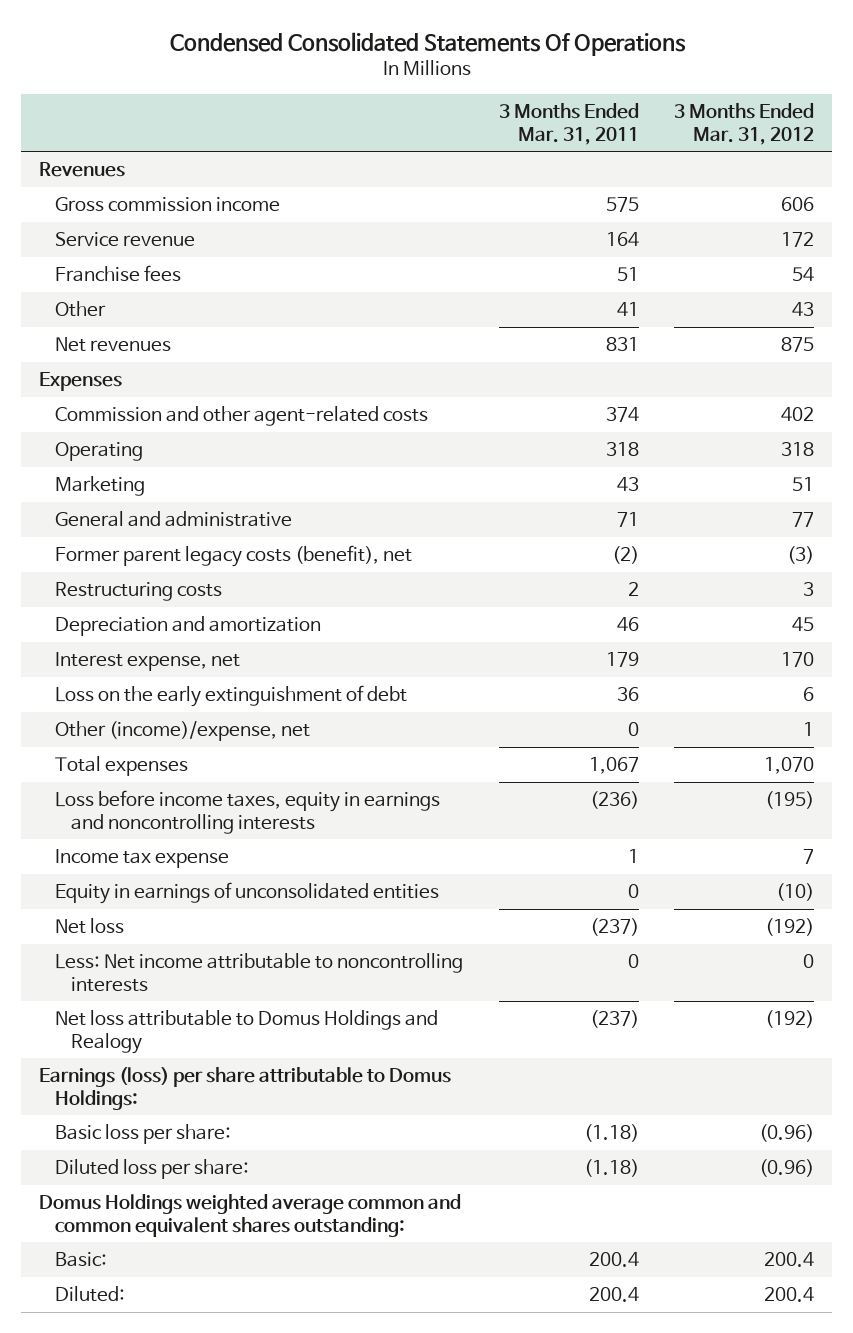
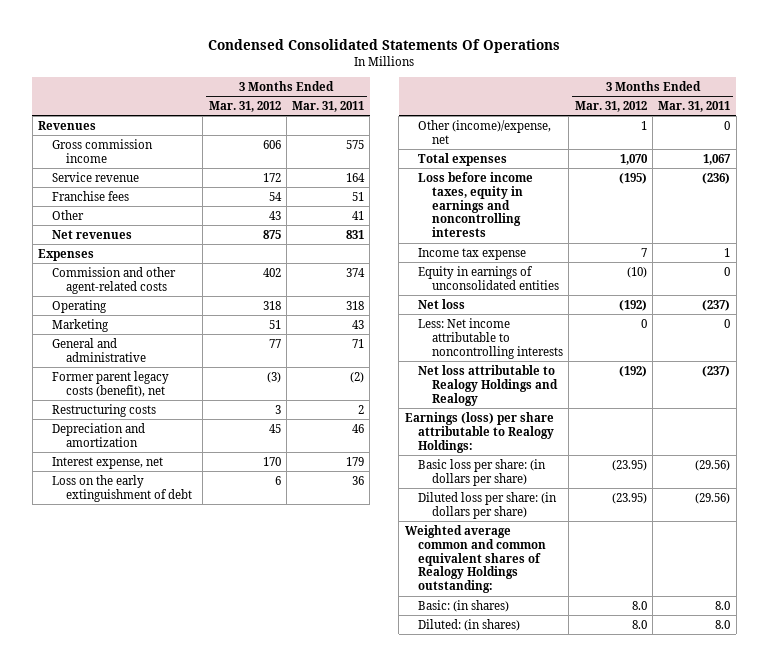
- | 3 Months Ended Mar. 31, 2011 | 3 Months Ended Mar. 31, 2012
+ | 3 Months Ended Mar. 31, 2012 | 3 Months Ended Mar. 31, 2011
- Net loss attributable to Domus Holdings and Realogy | (237) | (192)
- Earnings (loss) per share attributable to Domus Holdings:
- Basic loss per share: | (1.18) | (0.96)
- Diluted loss per share: | (1.18) | (0.96)
- Domus Holdings weighted average common and common equivalent shares outstanding:
- Basic: | 200.4 | 200.4
- Diluted: | 200.4 | 200.4
+ Net loss attributable to Realogy Holdings and Realogy | (192) | (237)
+ Earnings (loss) per share attributable to Realogy Holdings:
+ Basic loss per share: (in dollars per share) | (23.95) | (29.56)
+ Diluted loss per share: (in dollars per share) | (23.95) | (29.56)
+ Weighted average common and common equivalent shares of Realogy Holdings outstanding:
+ Basic: (in shares) | 8.0 | 8.0
+ Diluted: (in shares) | 8.0 | 8.0

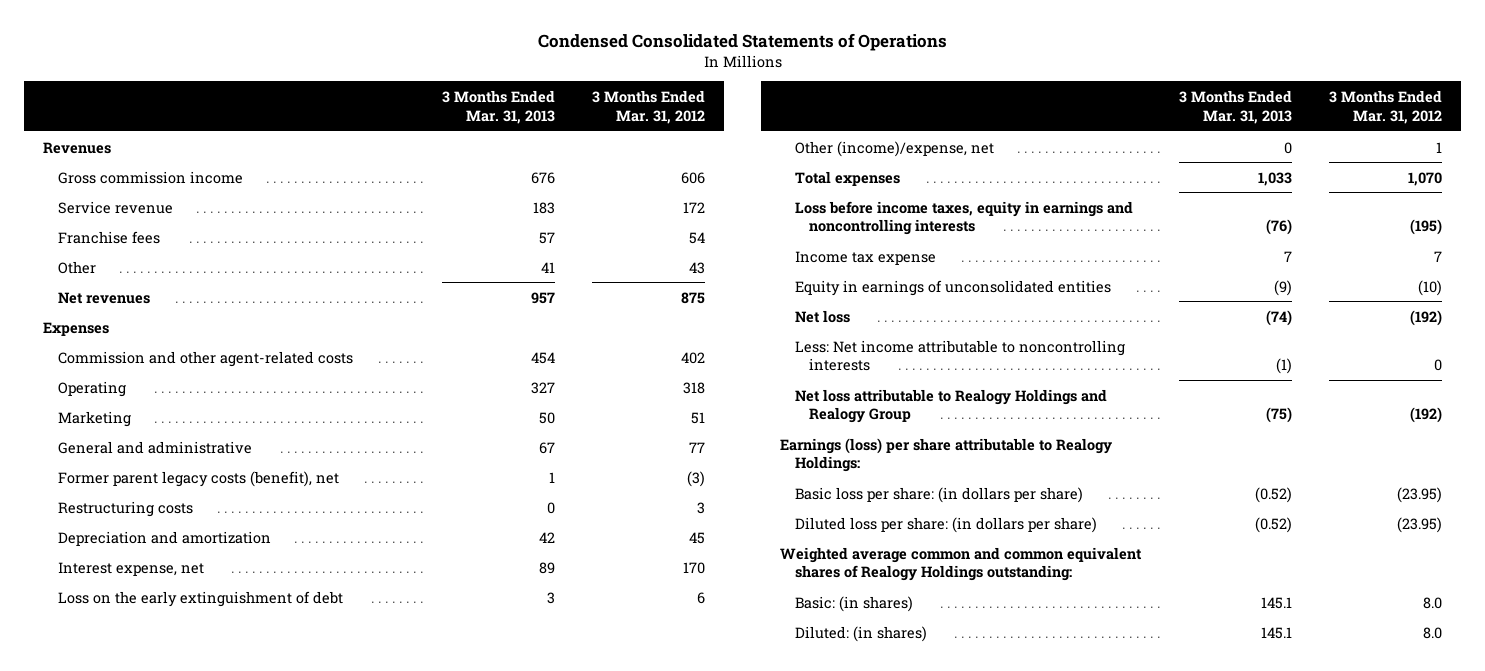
- Condensed Consolidated Statements Of Operations
+ Condensed Consolidated Statements of Operations
- | 3 Months Ended Mar. 31, 2012 | 3 Months Ended Mar. 31, 2011
+ | 3 Months Ended Mar. 31, 2013 | 3 Months Ended Mar. 31, 2012
- Net loss attributable to Realogy Holdings and Realogy | (192) | (237)
+ Net loss attributable to Realogy Holdings and Realogy Group | (75) | (192)

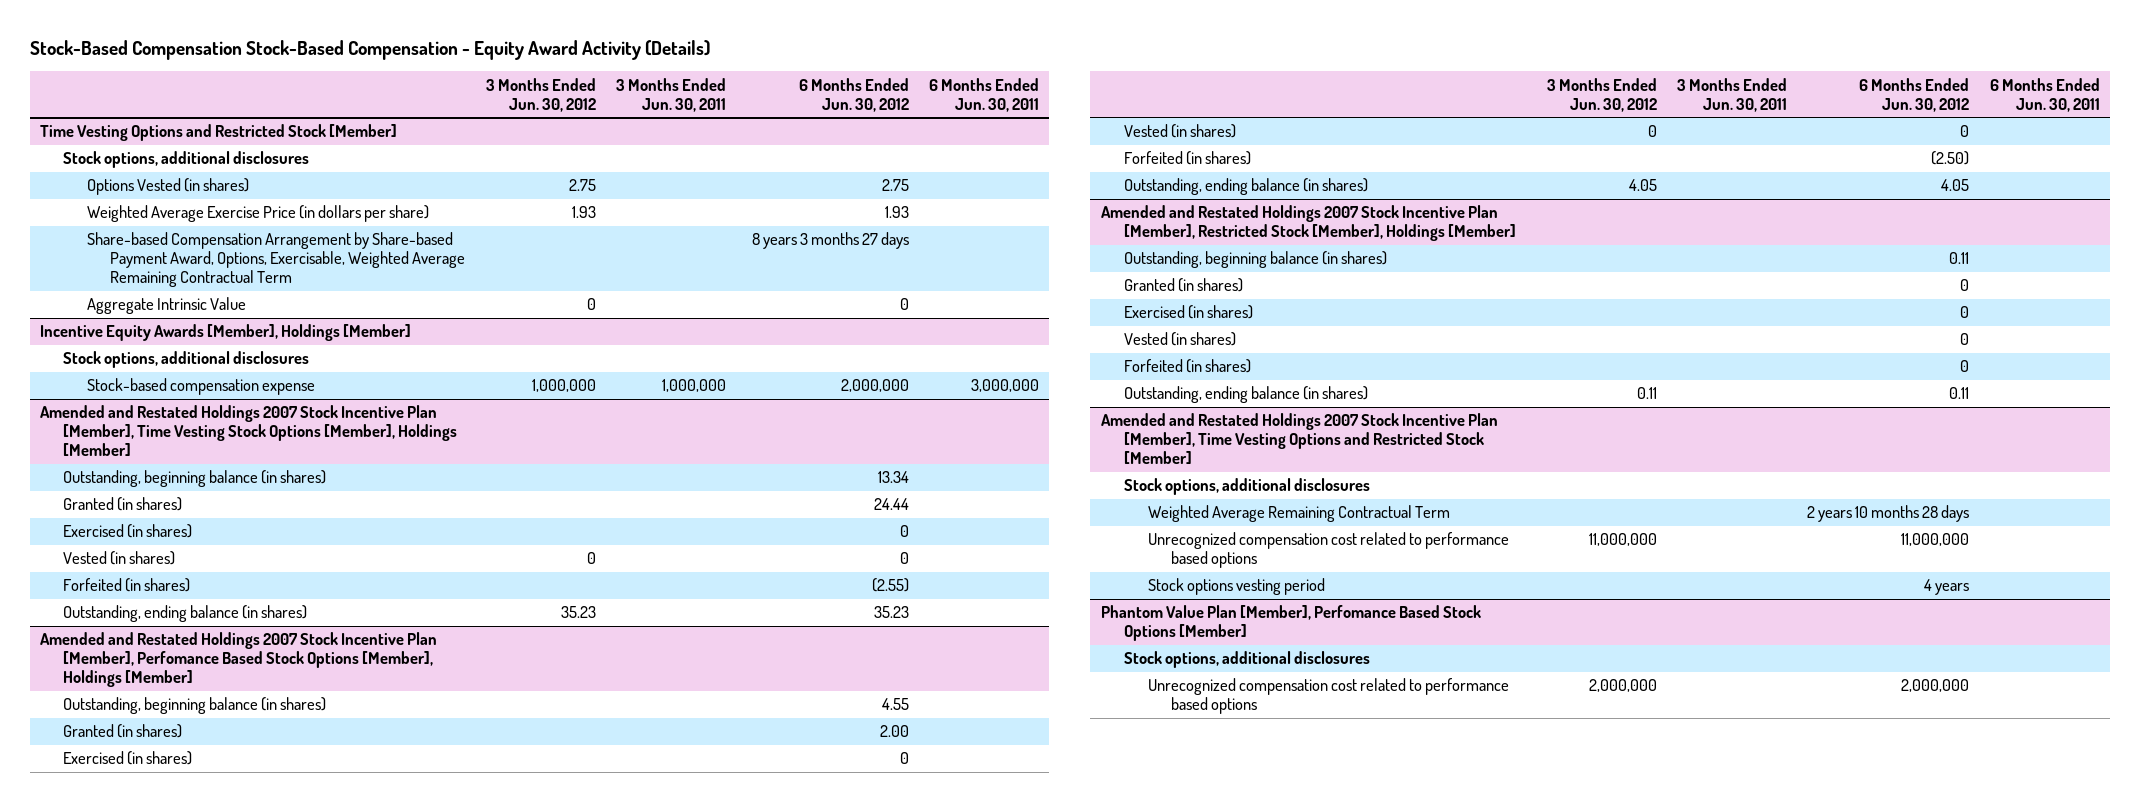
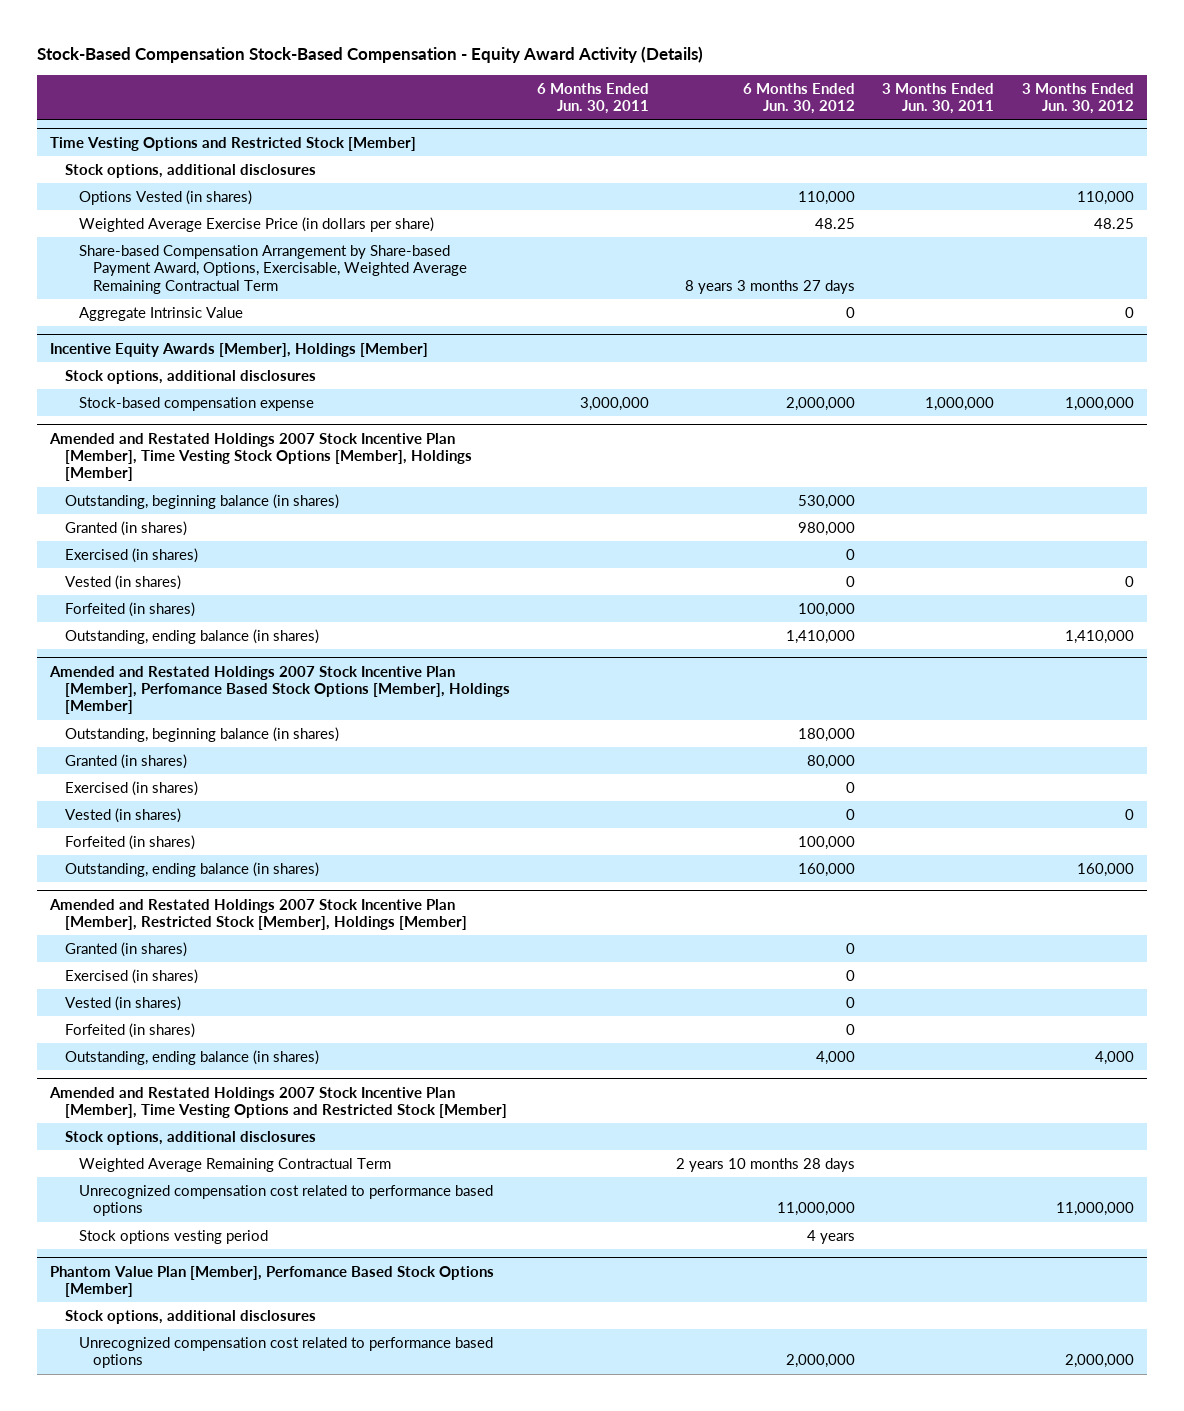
- | 3 Months Ended Jun. 30, 2012 | 3 Months Ended Jun. 30, 2011 | 6 Months Ended Jun. 30, 2012 | 6 Months Ended Jun. 30, 2011
+ | 6 Months Ended Jun. 30, 2011 | 6 Months Ended Jun. 30, 2012 | 3 Months Ended Jun. 30, 2011 | 3 Months Ended Jun. 30, 2012
@ Time Vesting Options and Restricted Stock [Member]
- Options Vested (in shares) | 2.75 | | 2.75 |
- Weighted Average Exercise Price (in dollars per share) | 1.93 | | 1.93 |
+ Options Vested (in shares) | | 110,000 | | 110,000
+ Weighted Average Exercise Price (in dollars per share) | | 48.25 | | 48.25
@ Amended and Restated Holdings 2007 Stock Incentive Plan [Member], Time Vesting Stock Options [Member], Holdings [Member]
- Outstanding, beginning balance (in shares) | | | 13.34 |
- Granted (in shares) | | | 24.44 |
+ Outstanding, beginning balance (in shares) | | 530,000 | |
+ Granted (in shares) | | 980,000 | |
- Forfeited (in shares) | | | (2.55) |
- Outstanding, ending balance (in shares) | 35.23 | | 35.23 |
+ Forfeited (in shares) | | 100,000 | |
+ Outstanding, ending balance (in shares) | | 1,410,000 | | 1,410,000
@ Amended and Restated Holdings 2007 Stock Incentive Plan [Member], Perfomance Based Stock Options [Member], Holdings [Member]
- Outstanding, beginning balance (in shares) | | | 4.55 |
- Granted (in shares) | | | 2.00 |
+ Outstanding, beginning balance (in shares) | | 180,000 | |
+ Granted (in shares) | | 80,000 | |
- Forfeited (in shares) | | | (2.50) |
- Outstanding, ending balance (in shares) | 4.05 | | 4.05 |
+ Forfeited (in shares) | | 100,000 | |
+ Outstanding, ending balance (in shares) | | 160,000 | | 160,000
@ Amended and Restated Holdings 2007 Stock Incentive Plan [Member], Restricted Stock [Member], Holdings [Member]
- Outstanding, beginning balance (in shares) | | | 0.11 |
- Outstanding, ending balance (in shares) | 0.11 | | 0.11 |
+ Outstanding, ending balance (in shares) | | 4,000 | | 4,000

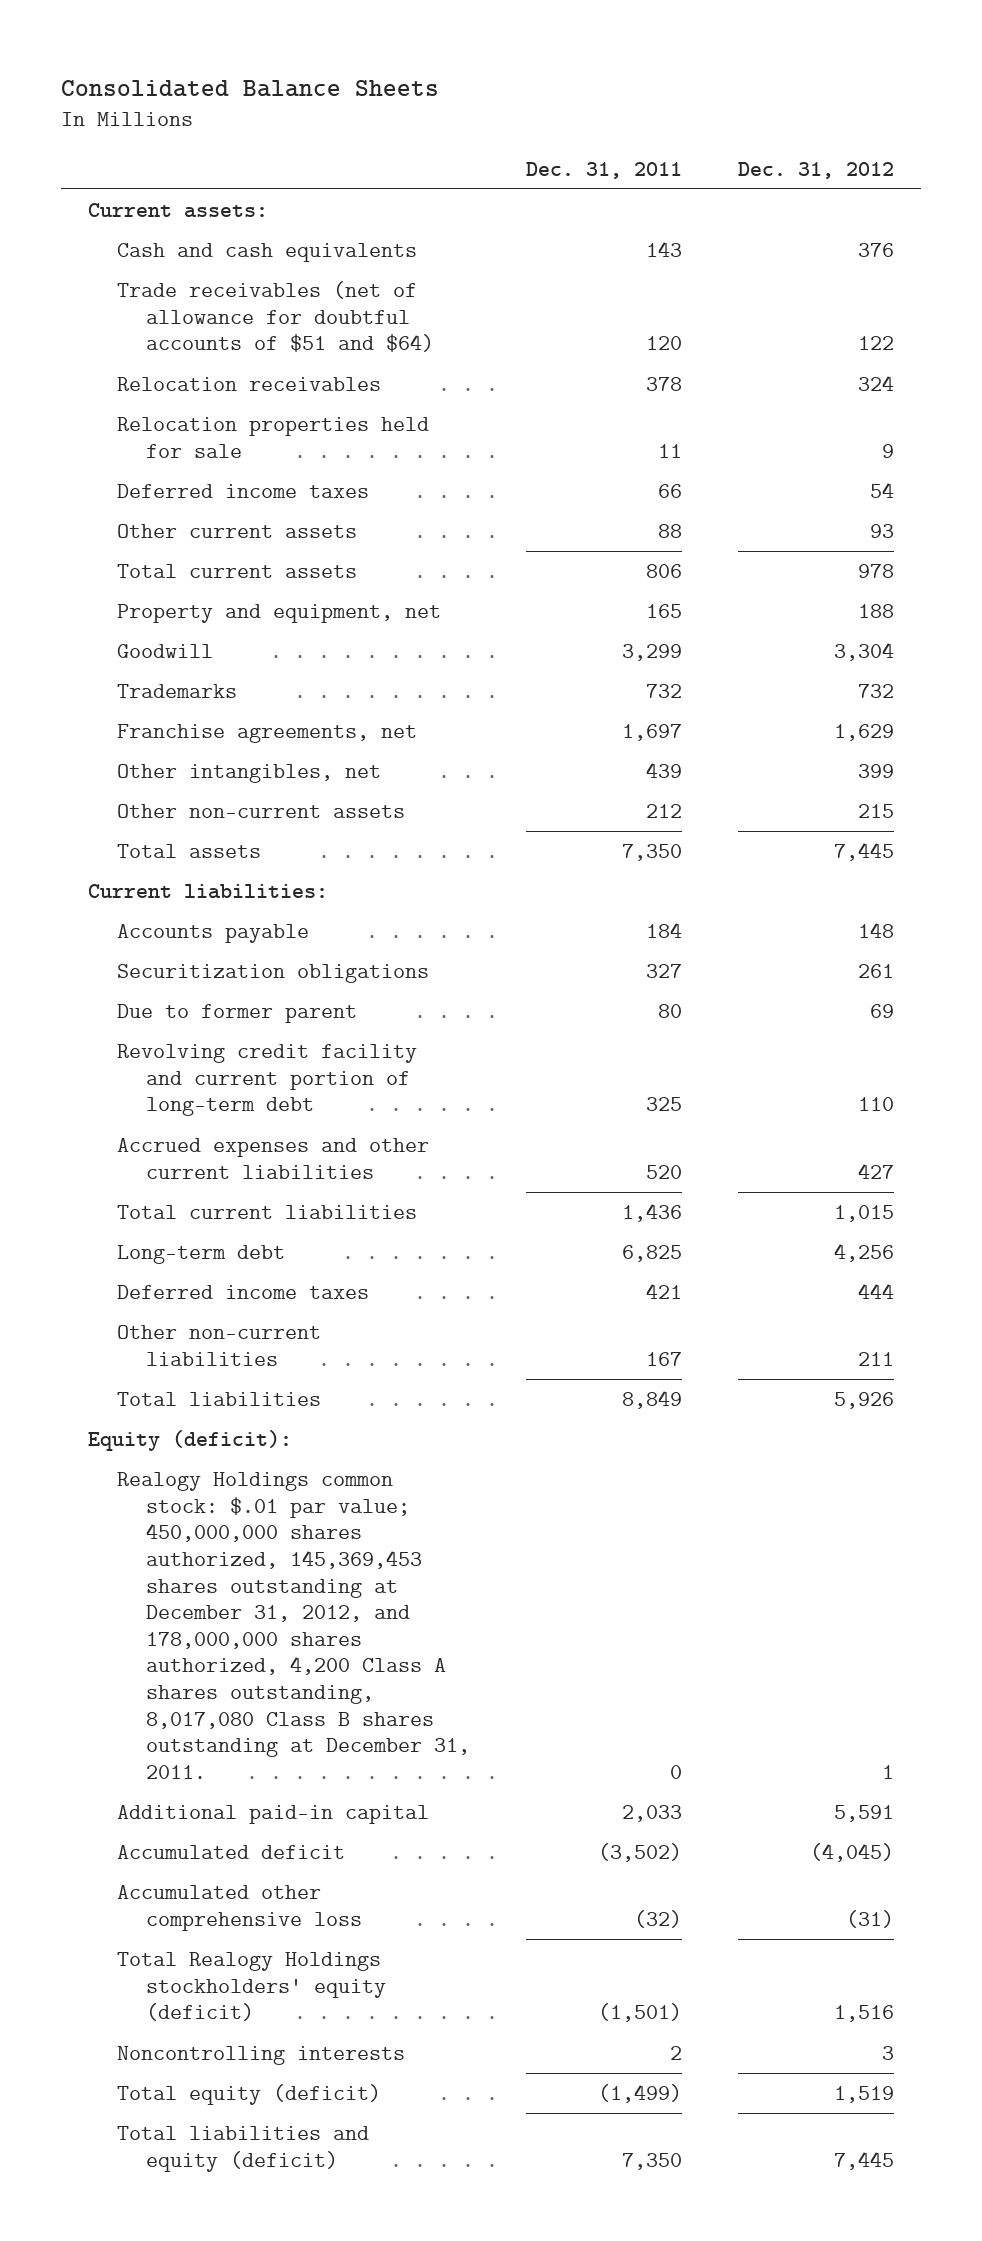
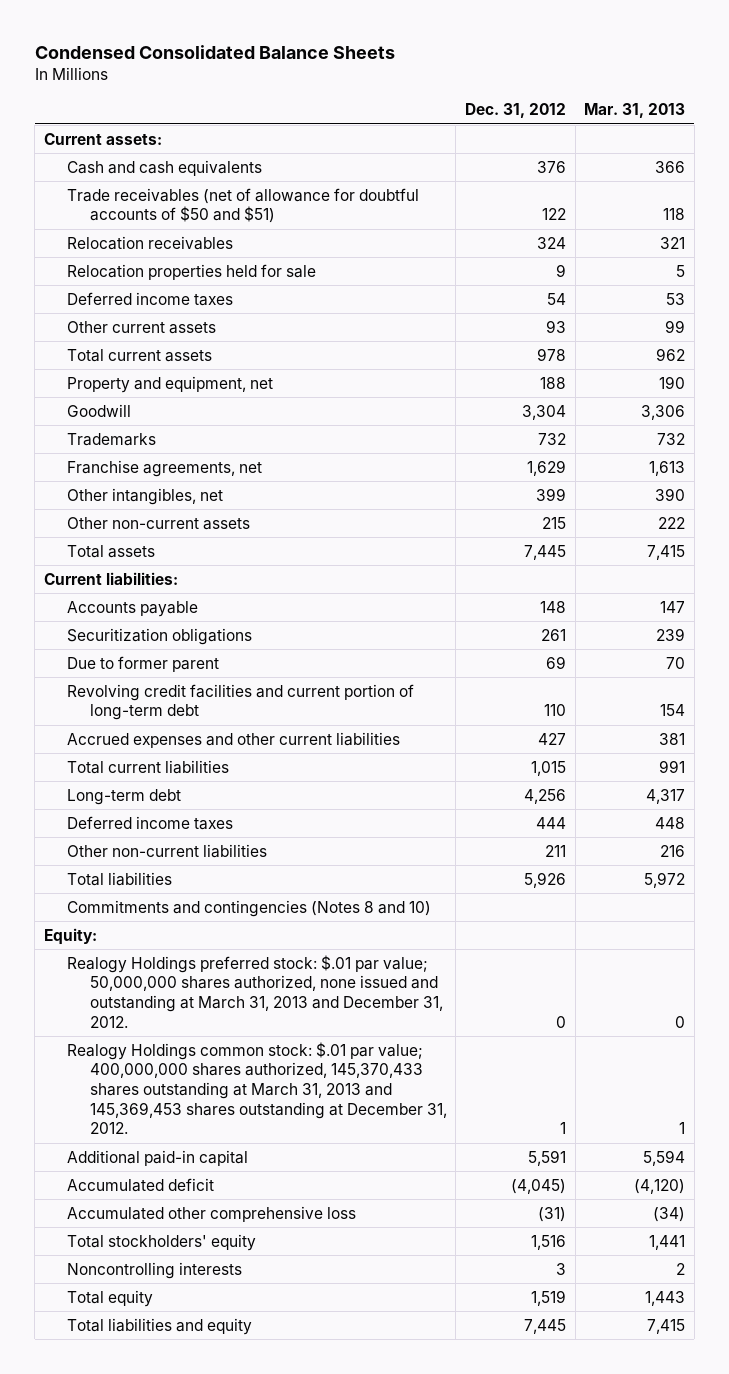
- Consolidated Balance Sheets
+ Condensed Consolidated Balance Sheets
- | Dec. 31, 2011 | Dec. 31, 2012
+ | Dec. 31, 2012 | Mar. 31, 2013
- Trade receivables (net of allowance for doubtful accounts of $51 and $64) | 120 | 122
+ Trade receivables (net of allowance for doubtful accounts of $50 and $51) | 122 | 118
- Revolving credit facility and current portion of long-term debt | 325 | 110
+ Revolving credit facilities and current portion of long-term debt | 110 | 154
- Equity (deficit):
- Realogy Holdings common stock: $.01 par value; 450,000,000 shares authorized, 145,369,453 shares outstanding at December 31, 2012, and 178,000,000 shares authorized, 4,200 Class A shares outstanding, 8,017,080 Class B shares outstanding at December 31, 2011. | 0 | 1
+ Commitments and contingencies (Notes 8 and 10)
+ Equity:
+ Realogy Holdings preferred stock: $.01 par value; 50,000,000 shares authorized, none issued and outstanding at March 31, 2013 and December 31, 2012. | 0 | 0
+ Realogy Holdings common stock: $.01 par value; 400,000,000 shares authorized, 145,370,433 shares outstanding at March 31, 2013 and 145,369,453 shares outstanding at December 31, 2012. | 1 | 1
- Total Realogy Holdings stockholders' equity (deficit) | (1,501) | 1,516
+ Total stockholders' equity | 1,516 | 1,441
- Total equity (deficit) | (1,499) | 1,519
- Total liabilities and equity (deficit) | 7,350 | 7,445
+ Total equity | 1,519 | 1,443
+ Total liabilities and equity | 7,445 | 7,415

